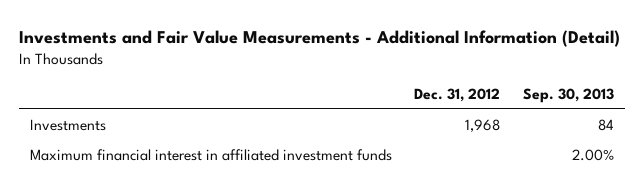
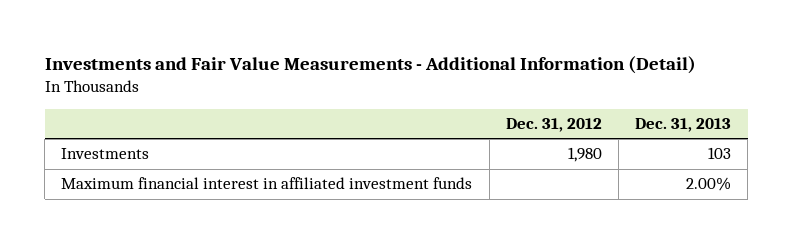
- | Dec. 31, 2012 | Sep. 30, 2013
+ | Dec. 31, 2012 | Dec. 31, 2013
- Investments | 1,968 | 84
+ Investments | 1,980 | 103

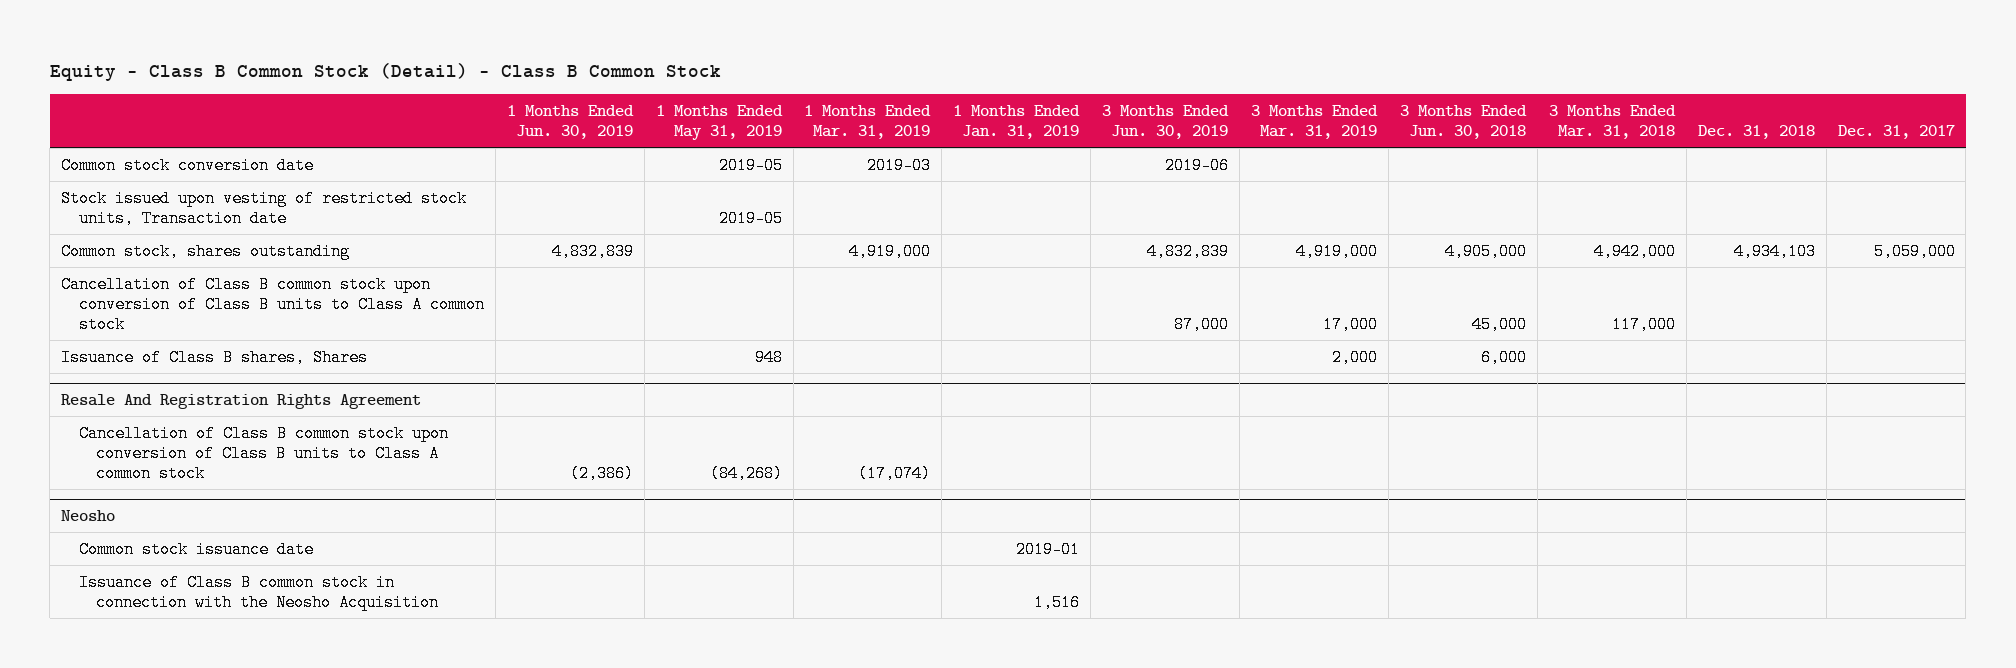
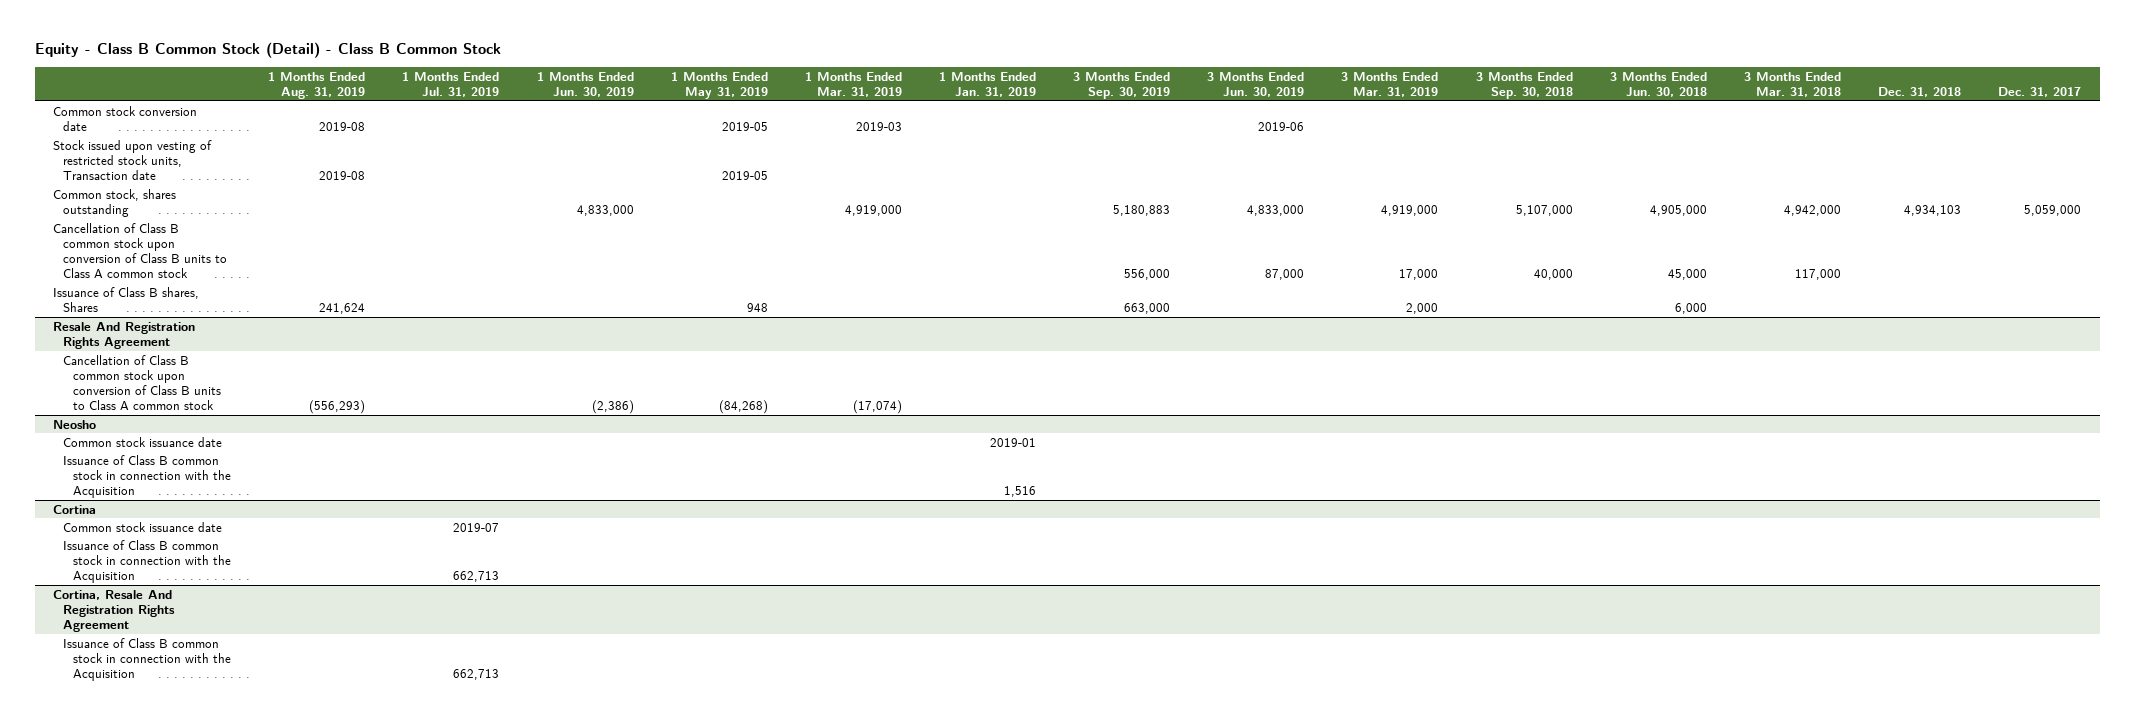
- | 1 Months Ended Jun. 30, 2019 | 1 Months Ended May 31, 2019 | 1 Months Ended Mar. 31, 2019 | 1 Months Ended Jan. 31, 2019 | 3 Months Ended Jun. 30, 2019 | 3 Months Ended Mar. 31, 2019 | 3 Months Ended Jun. 30, 2018 | 3 Months Ended Mar. 31, 2018 | Dec. 31, 2018 | Dec. 31, 2017
+ | 1 Months Ended Aug. 31, 2019 | 1 Months Ended Jul. 31, 2019 | 1 Months Ended Jun. 30, 2019 | 1 Months Ended May 31, 2019 | 1 Months Ended Mar. 31, 2019 | 1 Months Ended Jan. 31, 2019 | 3 Months Ended Sep. 30, 2019 | 3 Months Ended Jun. 30, 2019 | 3 Months Ended Mar. 31, 2019 | 3 Months Ended Sep. 30, 2018 | 3 Months Ended Jun. 30, 2018 | 3 Months Ended Mar. 31, 2018 | Dec. 31, 2018 | Dec. 31, 2017
- Common stock, shares outstanding | 4,832,839 | | 4,919,000 | | 4,832,839 | 4,919,000 | 4,905,000 | 4,942,000 | 4,934,103 | 5,059,000
+ Common stock, shares outstanding | | | 4,833,000 | | 4,919,000 | | 5,180,883 | 4,833,000 | 4,919,000 | 5,107,000 | 4,905,000 | 4,942,000 | 4,934,103 | 5,059,000
@ Neosho
- Issuance of Class B common stock in connection with the Neosho Acquisition | | | | 1,516 | | | | | |
+ Issuance of Class B common stock in connection with the Acquisition | | | | | | 1,516 | | | | | | | |
+ Cortina
+ Common stock issuance date | | 2019-07 | | | | | | | | | | | |
+ Issuance of Class B common stock in connection with the Acquisition | | 662,713 | | | | | | | | | | | |
+ Cortina, Resale And Registration Rights Agreement
+ Issuance of Class B common stock in connection with the Acquisition | | 662,713 | | | | | | | | | | | |

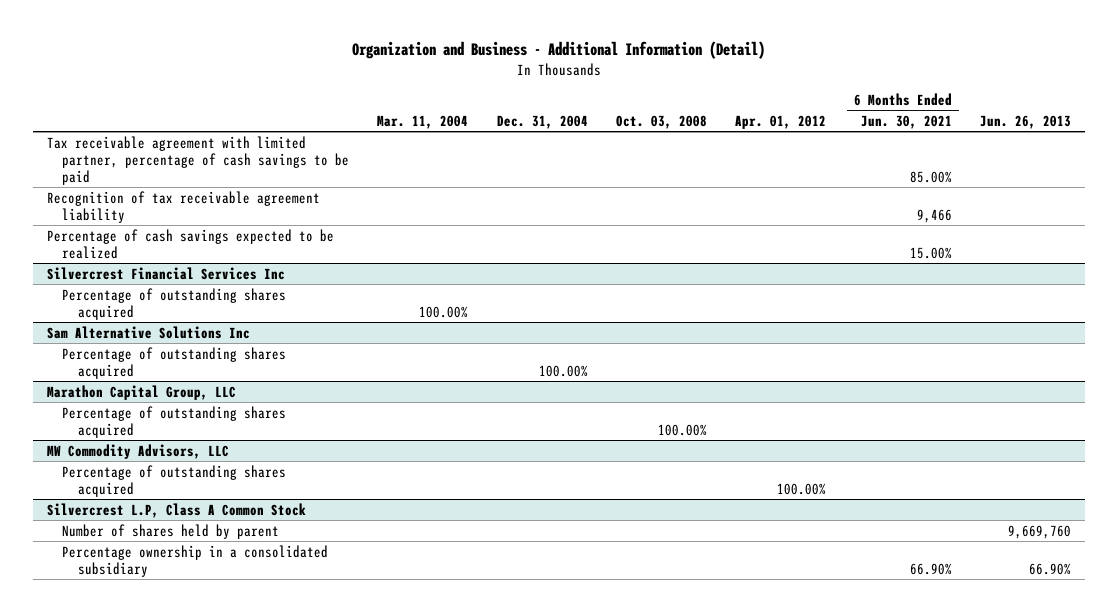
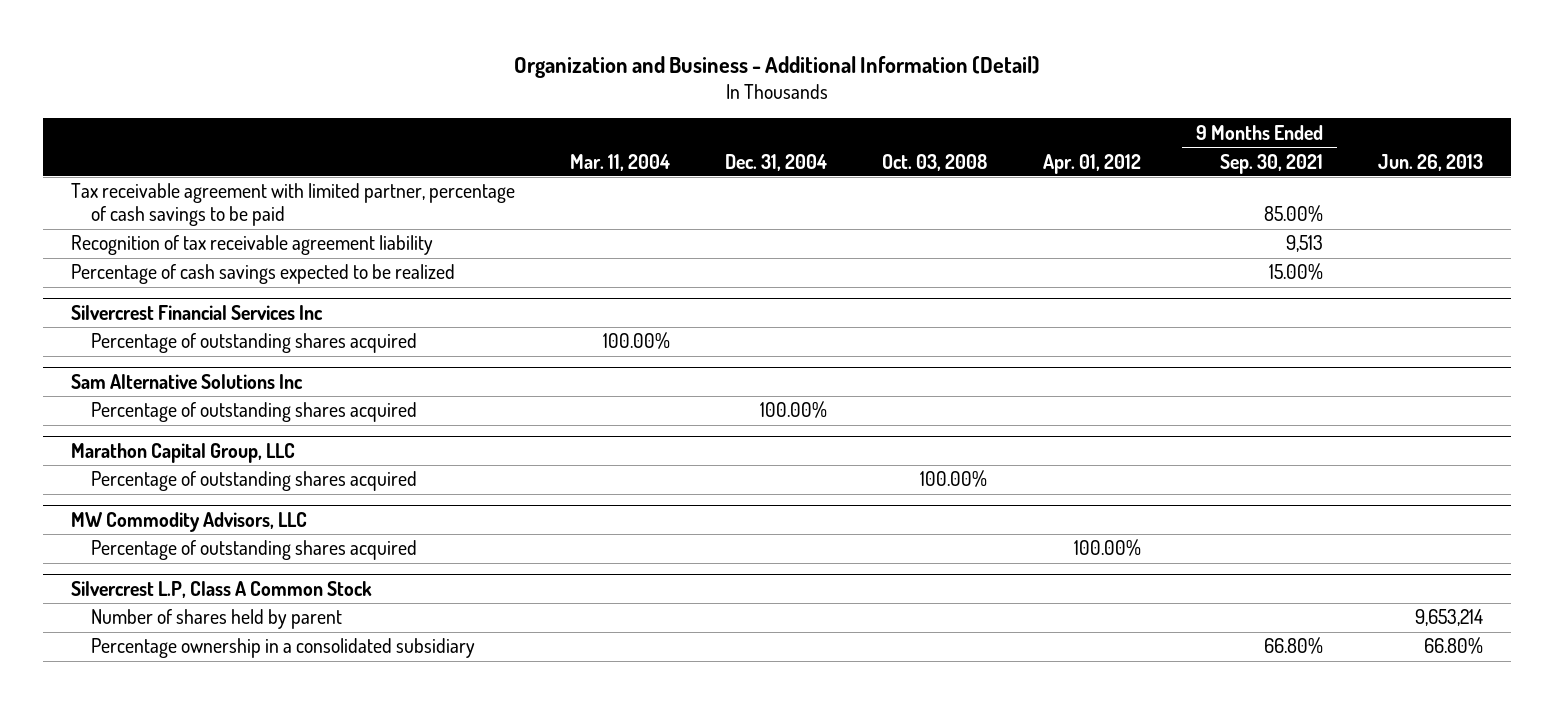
- | Mar. 11, 2004 | Dec. 31, 2004 | Oct. 03, 2008 | Apr. 01, 2012 | 6 Months Ended Jun. 30, 2021 | Jun. 26, 2013
+ | Mar. 11, 2004 | Dec. 31, 2004 | Oct. 03, 2008 | Apr. 01, 2012 | 9 Months Ended Sep. 30, 2021 | Jun. 26, 2013
@ Silvercrest L.P, Class A Common Stock
- Number of shares held by parent | | | | | | 9,669,760
- Percentage ownership in a consolidated subsidiary | | | | | 66.90% | 66.90%
+ Number of shares held by parent | | | | | | 9,653,214
+ Percentage ownership in a consolidated subsidiary | | | | | 66.80% | 66.80%

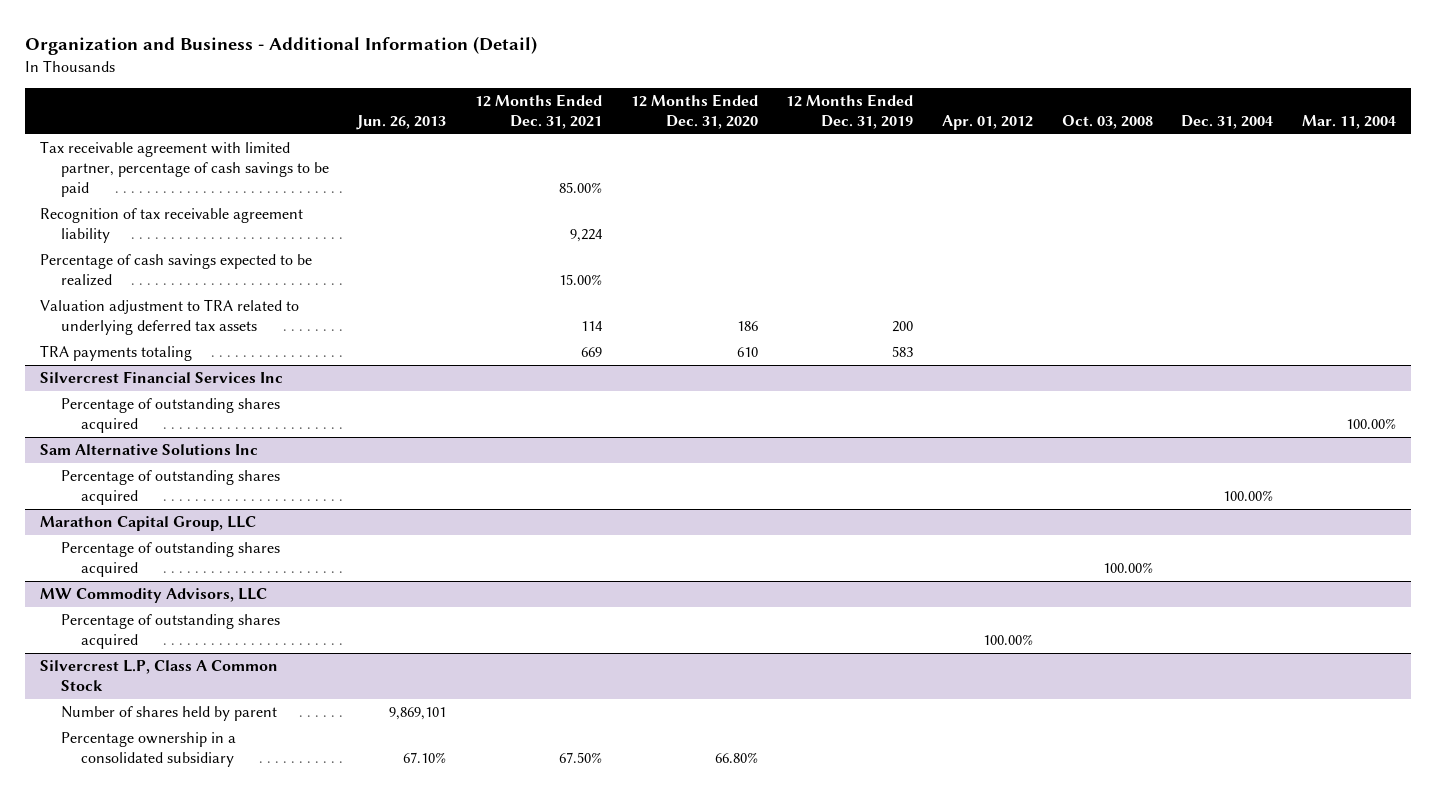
- | Mar. 11, 2004 | Dec. 31, 2004 | Oct. 03, 2008 | Apr. 01, 2012 | 9 Months Ended Sep. 30, 2021 | Jun. 26, 2013
+ | Jun. 26, 2013 | 12 Months Ended Dec. 31, 2021 | 12 Months Ended Dec. 31, 2020 | 12 Months Ended Dec. 31, 2019 | Apr. 01, 2012 | Oct. 03, 2008 | Dec. 31, 2004 | Mar. 11, 2004
+ Valuation adjustment to TRA related to underlying deferred tax assets | | 114 | 186 | 200 | | | |
+ TRA payments totaling | | 669 | 610 | 583 | | | |
@ Silvercrest L.P, Class A Common Stock
- Number of shares held by parent | | | | | | 9,653,214
- Percentage ownership in a consolidated subsidiary | | | | | 66.80% | 66.80%
+ Number of shares held by parent | 9,869,101 | | | | | | |
+ Percentage ownership in a consolidated subsidiary | 67.10% | 67.50% | 66.80% | | | | |

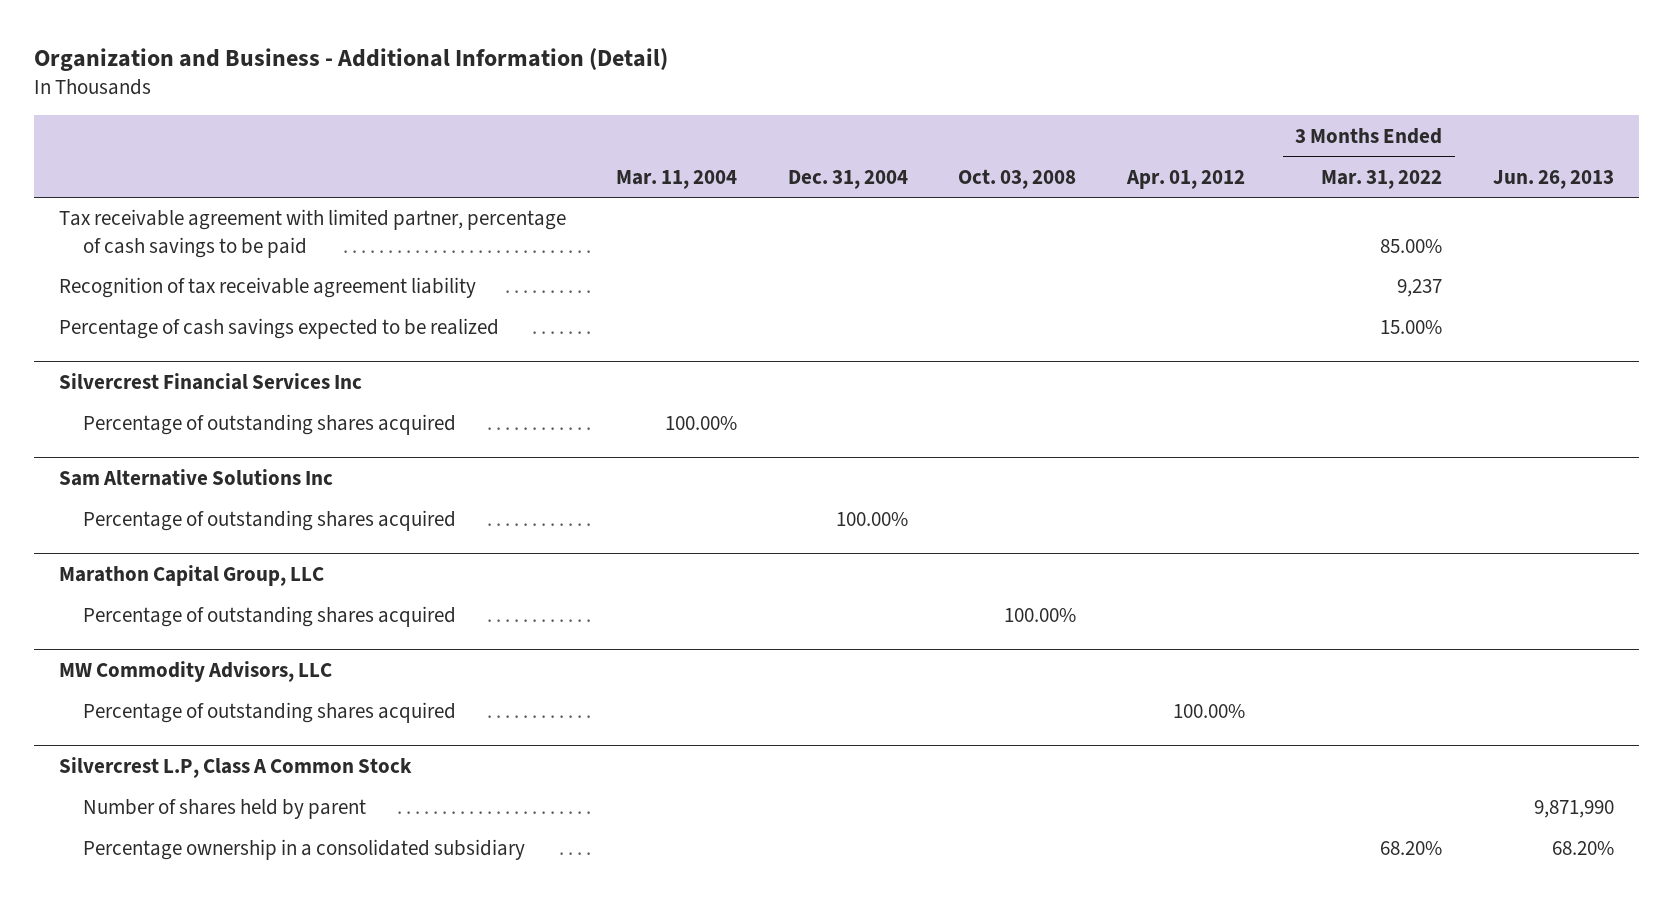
- | Jun. 26, 2013 | 12 Months Ended Dec. 31, 2021 | 12 Months Ended Dec. 31, 2020 | 12 Months Ended Dec. 31, 2019 | Apr. 01, 2012 | Oct. 03, 2008 | Dec. 31, 2004 | Mar. 11, 2004
+ | Mar. 11, 2004 | Dec. 31, 2004 | Oct. 03, 2008 | Apr. 01, 2012 | 3 Months Ended Mar. 31, 2022 | Jun. 26, 2013
- Valuation adjustment to TRA related to underlying deferred tax assets | | 114 | 186 | 200 | | | |
- TRA payments totaling | | 669 | 610 | 583 | | | |
@ Silvercrest L.P, Class A Common Stock
- Number of shares held by parent | 9,869,101 | | | | | | |
- Percentage ownership in a consolidated subsidiary | 67.10% | 67.50% | 66.80% | | | | |
+ Number of shares held by parent | | | | | | 9,871,990
+ Percentage ownership in a consolidated subsidiary | | | | | 68.20% | 68.20%

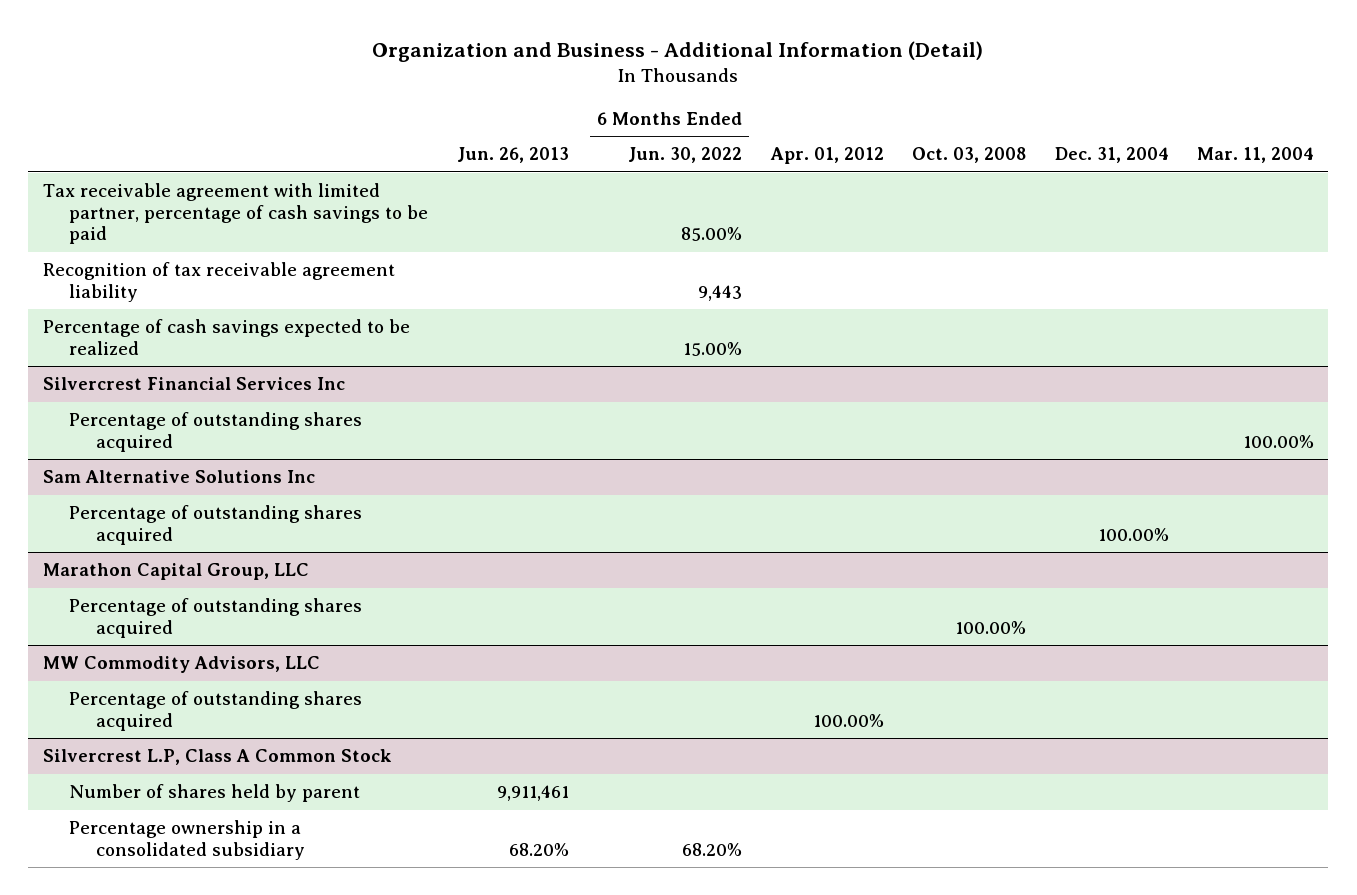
- | Mar. 11, 2004 | Dec. 31, 2004 | Oct. 03, 2008 | Apr. 01, 2012 | 3 Months Ended Mar. 31, 2022 | Jun. 26, 2013
+ | Jun. 26, 2013 | 6 Months Ended Jun. 30, 2022 | Apr. 01, 2012 | Oct. 03, 2008 | Dec. 31, 2004 | Mar. 11, 2004
@ Silvercrest L.P, Class A Common Stock
- Number of shares held by parent | | | | | | 9,871,990
+ Number of shares held by parent | 9,911,461 | | | | |

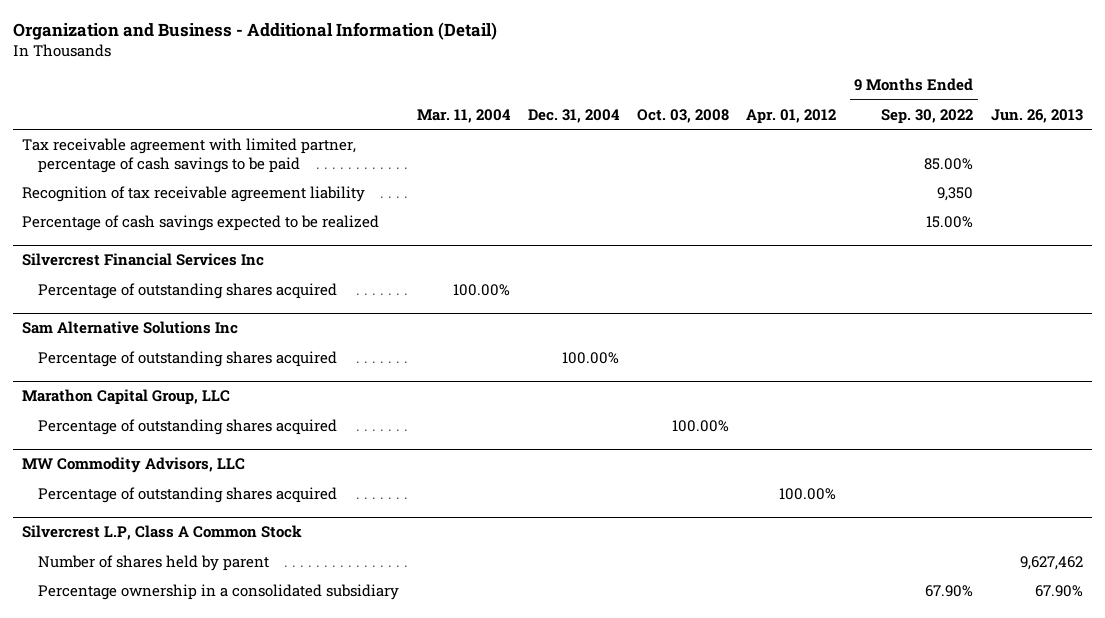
- | Jun. 26, 2013 | 6 Months Ended Jun. 30, 2022 | Apr. 01, 2012 | Oct. 03, 2008 | Dec. 31, 2004 | Mar. 11, 2004
+ | Mar. 11, 2004 | Dec. 31, 2004 | Oct. 03, 2008 | Apr. 01, 2012 | 9 Months Ended Sep. 30, 2022 | Jun. 26, 2013
@ Silvercrest L.P, Class A Common Stock
- Number of shares held by parent | 9,911,461 | | | | |
- Percentage ownership in a consolidated subsidiary | 68.20% | 68.20% | | | |
+ Number of shares held by parent | | | | | | 9,627,462
+ Percentage ownership in a consolidated subsidiary | | | | | 67.90% | 67.90%

